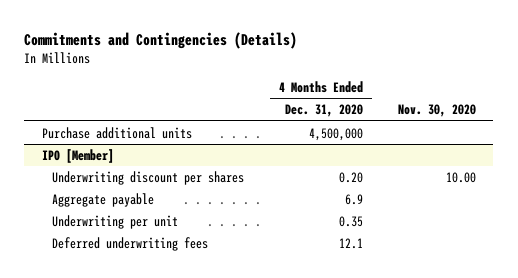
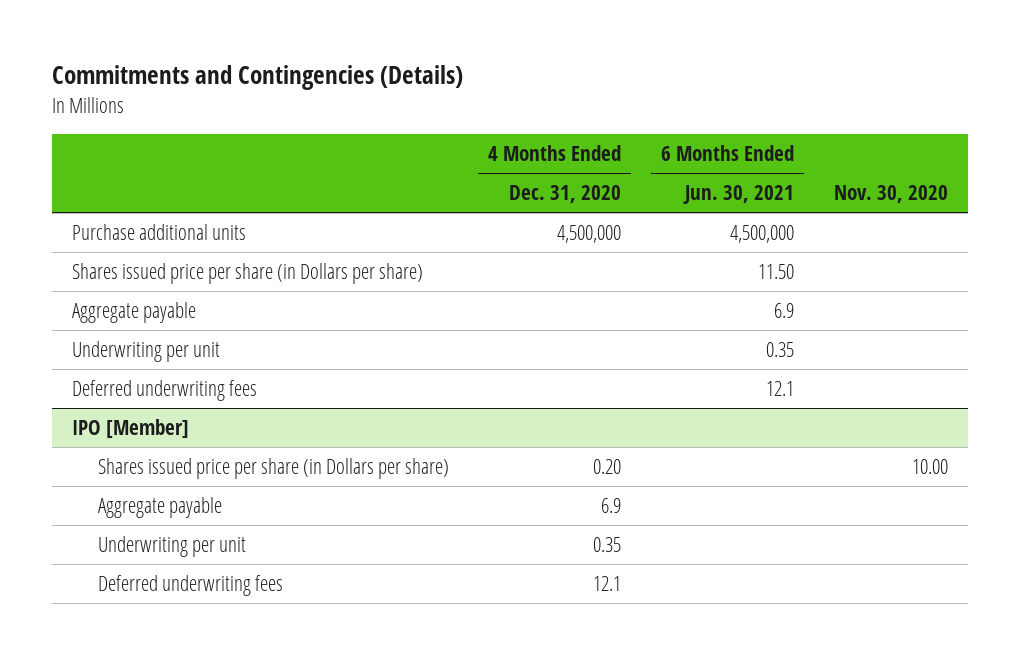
- | 4 Months Ended Dec. 31, 2020 | Nov. 30, 2020
+ | 4 Months Ended Dec. 31, 2020 | 6 Months Ended Jun. 30, 2021 | Nov. 30, 2020
+ Shares issued price per share (in Dollars per share) | | 11.50 |
+ Aggregate payable | | 6.9 |
+ Underwriting per unit | | 0.35 |
+ Deferred underwriting fees | | 12.1 |
@ IPO [Member]
- Underwriting discount per shares | 0.20 | 10.00
+ Shares issued price per share (in Dollars per share) | 0.20 | | 10.00

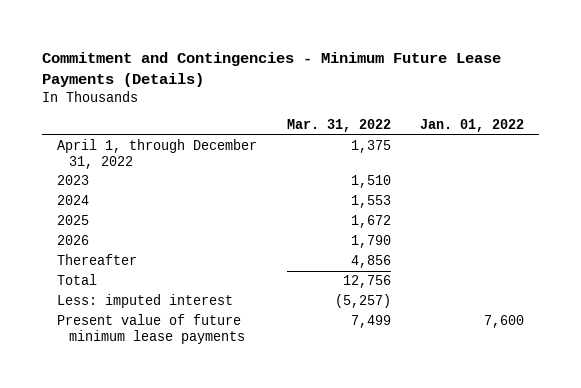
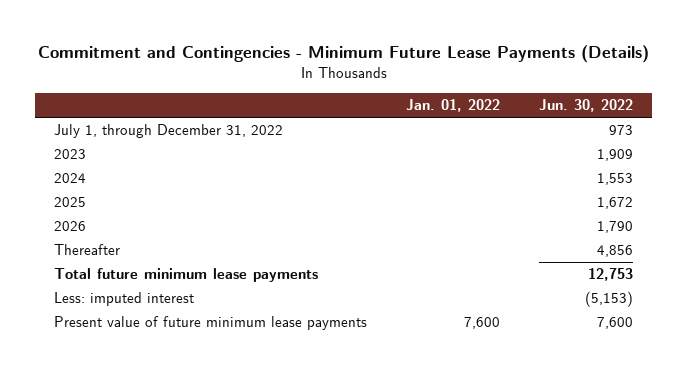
- | Mar. 31, 2022 | Jan. 01, 2022
+ | Jan. 01, 2022 | Jun. 30, 2022
- April 1, through December 31, 2022 | 1,375 |
+ July 1, through December 31, 2022 | | 973
- Total | 12,756 |
+ Total future minimum lease payments | | 12,753

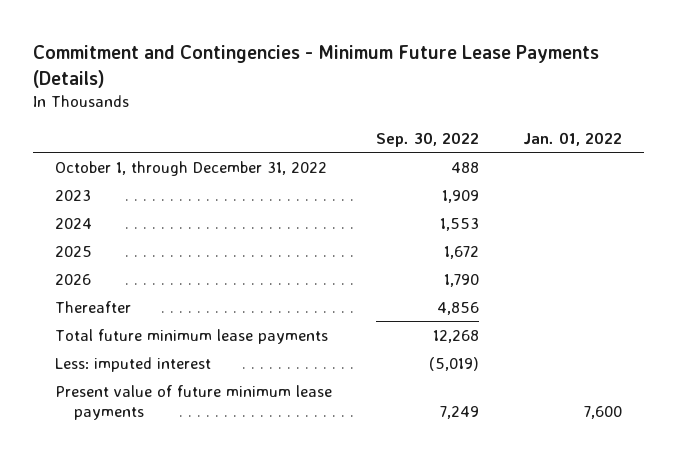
- | Jan. 01, 2022 | Jun. 30, 2022
+ | Sep. 30, 2022 | Jan. 01, 2022
- July 1, through December 31, 2022 | | 973
+ October 1, through December 31, 2022 | 488 |

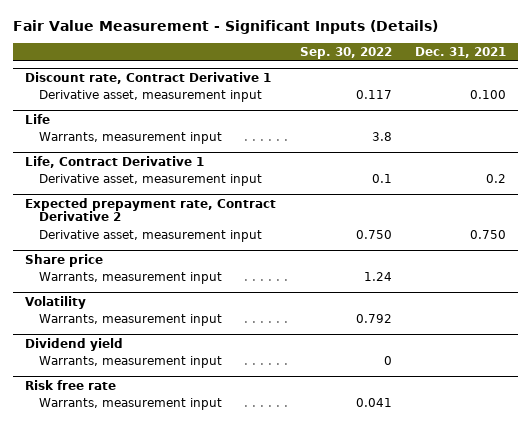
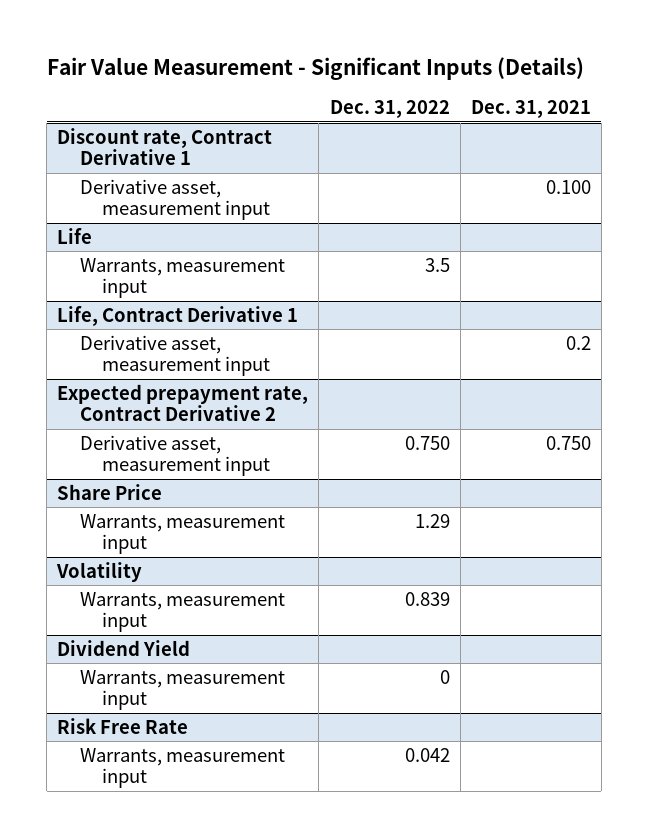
- | Sep. 30, 2022 | Dec. 31, 2021
+ | Dec. 31, 2022 | Dec. 31, 2021
- Share price
+ Share Price
- Dividend yield
+ Dividend Yield
- Risk free rate
+ Risk Free Rate

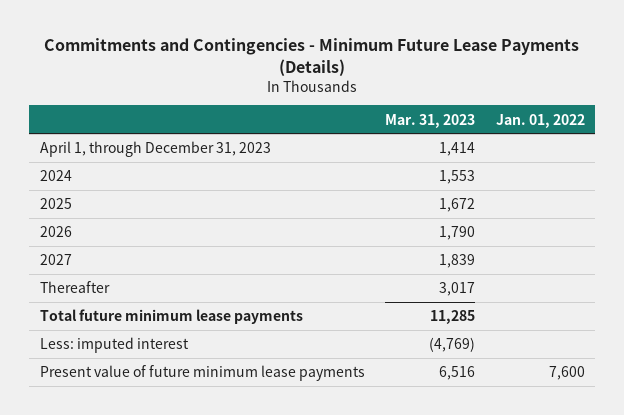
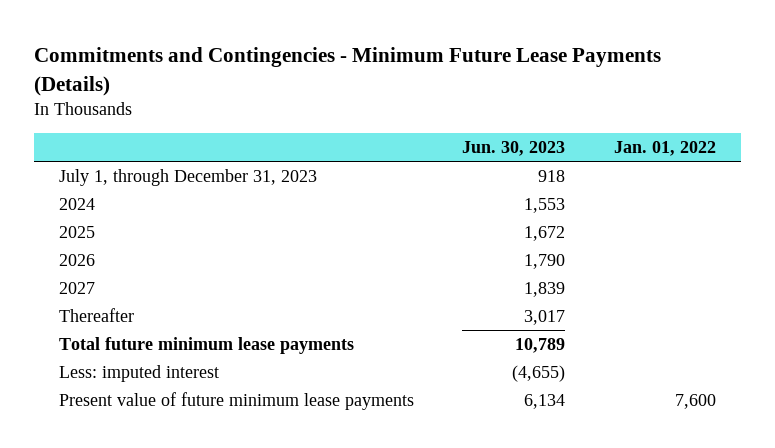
- | Mar. 31, 2023 | Jan. 01, 2022
+ | Jun. 30, 2023 | Jan. 01, 2022
- April 1, through December 31, 2023 | 1,414 |
+ July 1, through December 31, 2023 | 918 |

